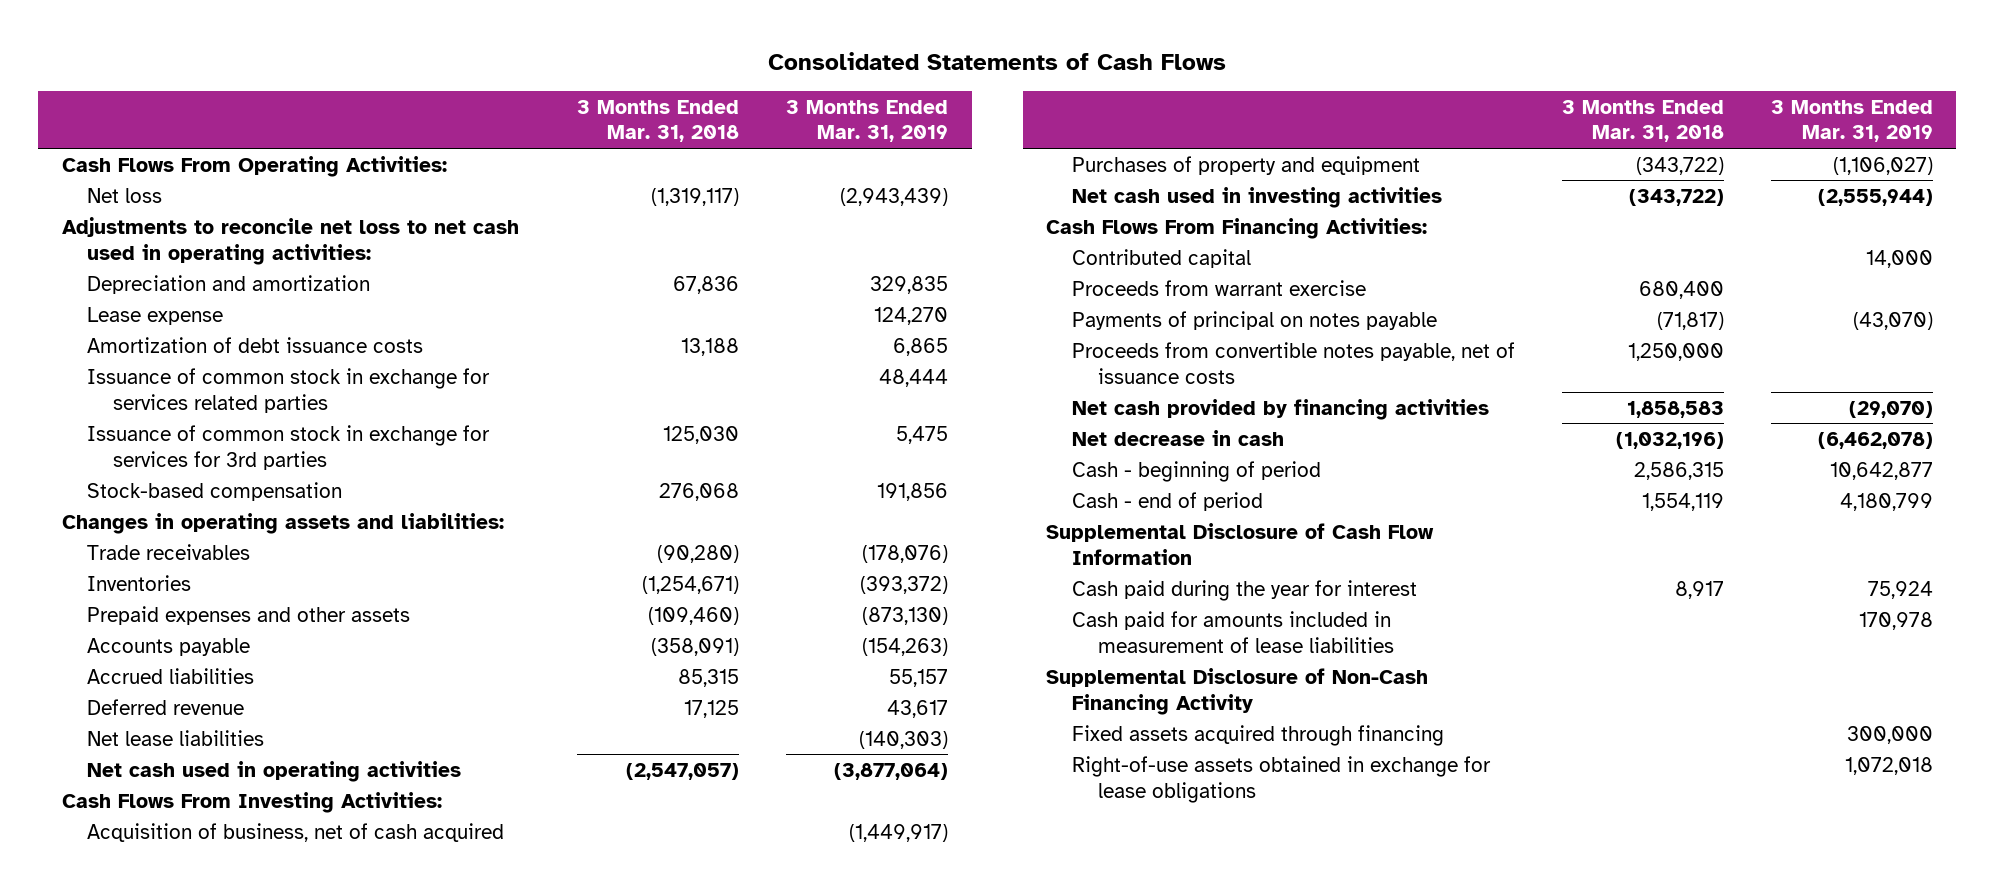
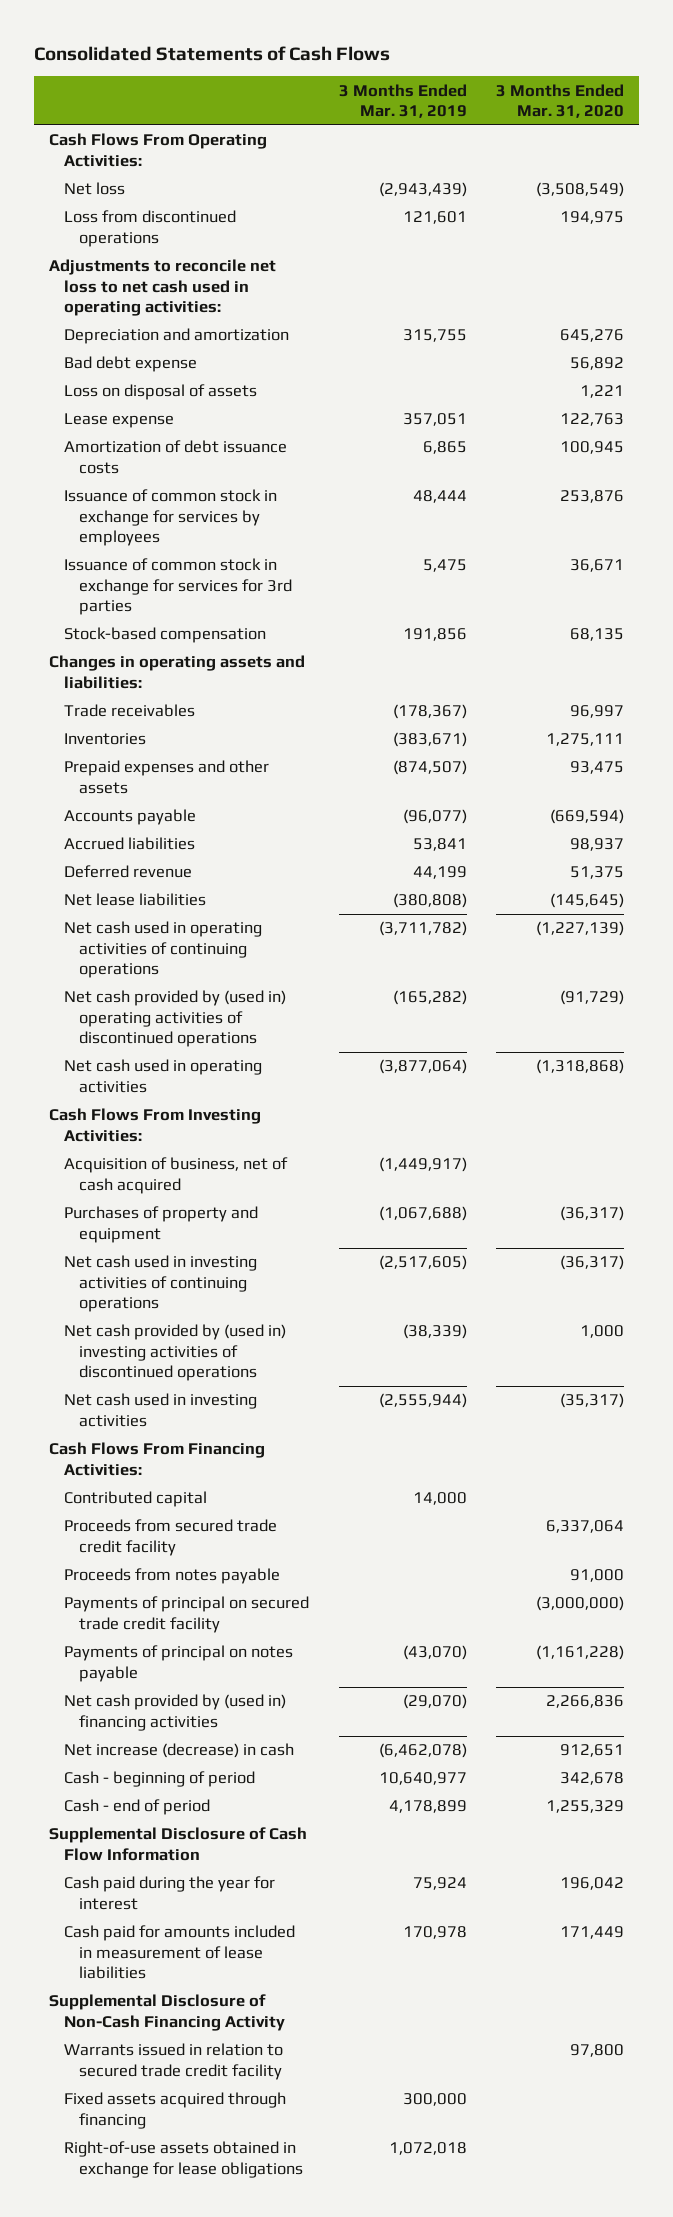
- | 3 Months Ended Mar. 31, 2018 | 3 Months Ended Mar. 31, 2019
+ | 3 Months Ended Mar. 31, 2019 | 3 Months Ended Mar. 31, 2020
+ Loss from discontinued operations | 121,601 | 194,975
- Depreciation and amortization | 67,836 | 329,835
- Lease expense | | 124,270
+ Depreciation and amortization | 315,755 | 645,276
+ Bad debt expense | | 56,892
+ Loss on disposal of assets | | 1,221
+ Lease expense | 357,051 | 122,763
- Issuance of common stock in exchange for services related parties | | 48,444
+ Issuance of common stock in exchange for services by employees | 48,444 | 253,876
- Trade receivables | (90,280) | (178,076)
- Inventories | (1,254,671) | (393,372)
- Prepaid expenses and other assets | (109,460) | (873,130)
- Accounts payable | (358,091) | (154,263)
- Accrued liabilities | 85,315 | 55,157
- Deferred revenue | 17,125 | 43,617
- Net lease liabilities | | (140,303)
+ Trade receivables | (178,367) | 96,997
+ Inventories | (383,671) | 1,275,111
+ Prepaid expenses and other assets | (874,507) | 93,475
+ Accounts payable | (96,077) | (669,594)
+ Accrued liabilities | 53,841 | 98,937
+ Deferred revenue | 44,199 | 51,375
+ Net lease liabilities | (380,808) | (145,645)
+ Net cash used in operating activities of continuing operations | (3,711,782) | (1,227,139)
+ Net cash provided by (used in) operating activities of discontinued operations | (165,282) | (91,729)
- Purchases of property and equipment | (343,722) | (1,106,027)
+ Purchases of property and equipment | (1,067,688) | (36,317)
+ Net cash used in investing activities of continuing operations | (2,517,605) | (36,317)
+ Net cash provided by (used in) investing activities of discontinued operations | (38,339) | 1,000
- Proceeds from warrant exercise | 680,400 |
+ Proceeds from secured trade credit facility | | 6,337,064
+ Proceeds from notes payable | | 91,000
+ Payments of principal on secured trade credit facility | | (3,000,000)
- Proceeds from convertible notes payable, net of issuance costs | 1,250,000 |
- Net cash provided by financing activities | 1,858,583 | (29,070)
- Net decrease in cash | (1,032,196) | (6,462,078)
- Cash - beginning of period | 2,586,315 | 10,642,877
- Cash - end of period | 1,554,119 | 4,180,799
+ Net cash provided by (used in) financing activities | (29,070) | 2,266,836
+ Net increase (decrease) in cash | (6,462,078) | 912,651
+ Cash - beginning of period | 10,640,977 | 342,678
+ Cash - end of period | 4,178,899 | 1,255,329
+ Warrants issued in relation to secured trade credit facility | | 97,800

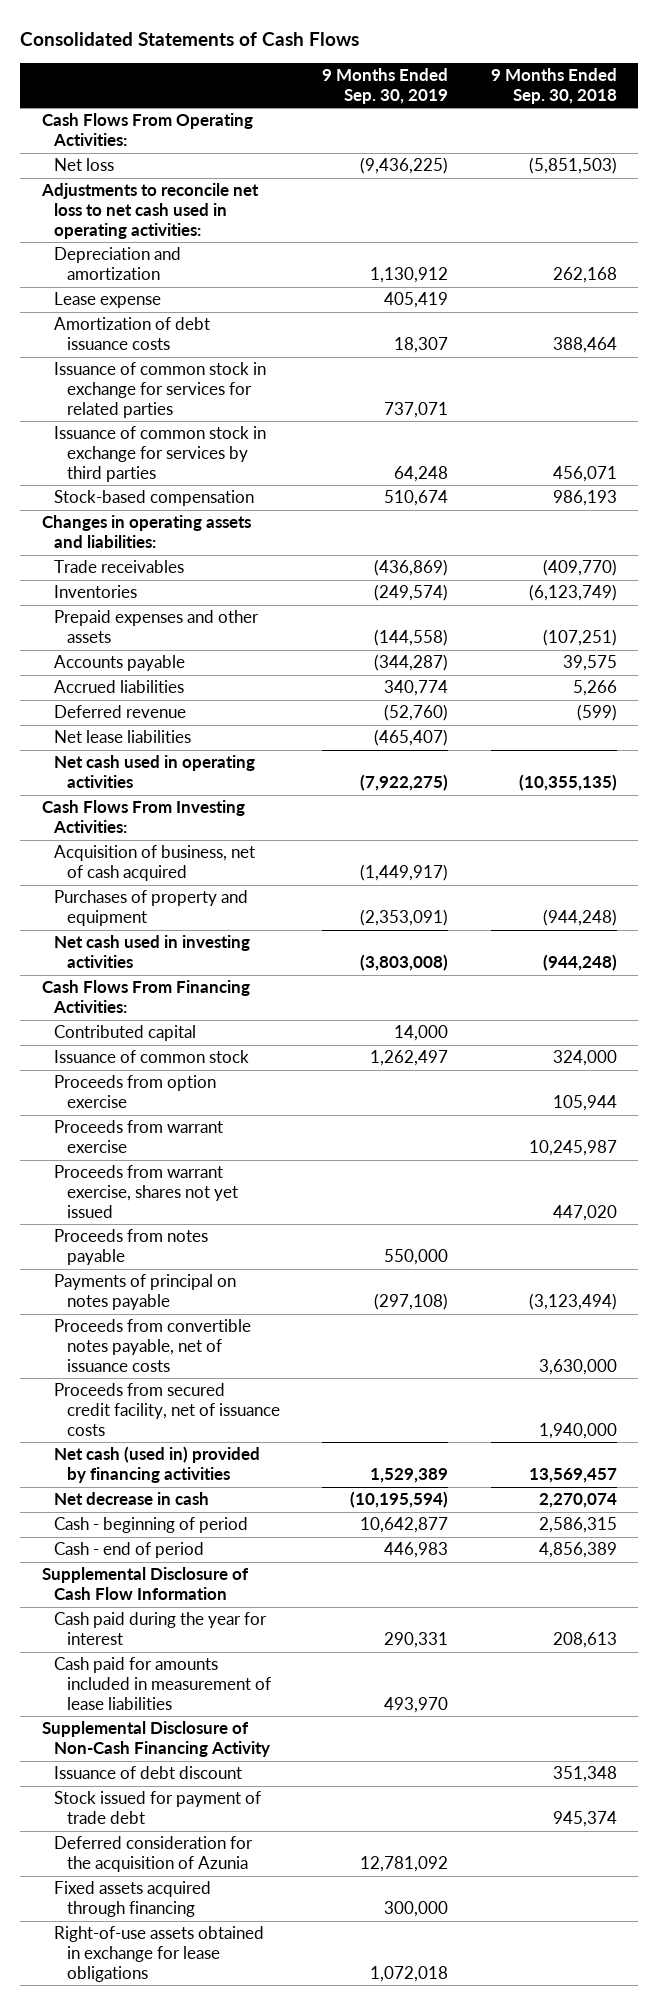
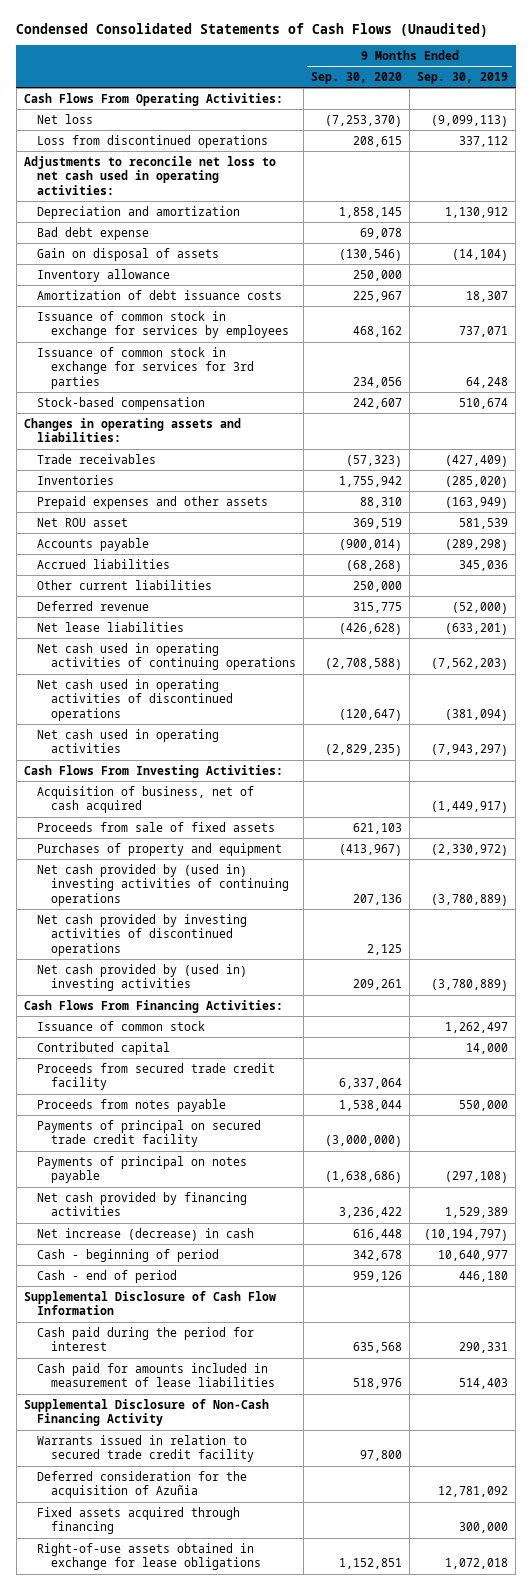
- Consolidated Statements of Cash Flows
+ Condensed Consolidated Statements of Cash Flows (Unaudited)
- | 9 Months Ended Sep. 30, 2019 | 9 Months Ended Sep. 30, 2018
+ | 9 Months Ended Sep. 30, 2020 | 9 Months Ended Sep. 30, 2019
- Net loss | (9,436,225) | (5,851,503)
+ Net loss | (7,253,370) | (9,099,113)
+ Loss from discontinued operations | 208,615 | 337,112
- Lease expense | 405,419 |
+ Bad debt expense | 69,078 |
+ Gain on disposal of assets | (130,546) | (14,104)
+ Inventory allowance | 250,000 |
- Issuance of common stock in exchange for services for related parties | 737,071 |
- Issuance of common stock in exchange for services by third parties | 64,248 | 456,071
+ Issuance of common stock in exchange for services by employees | 468,162 | 737,071
+ Issuance of common stock in exchange for services for 3rd parties | 234,056 | 64,248
- Trade receivables | (436,869) | (409,770)
- Inventories | (249,574) | (6,123,749)
- Prepaid expenses and other assets | (144,558) | (107,251)
- Accounts payable | (344,287) | 39,575
- Accrued liabilities | 340,774 | 5,266
- Deferred revenue | (52,760) | (599)
- Net lease liabilities | (465,407) |
- Net cash used in operating activities | (7,922,275) | (10,355,135)
+ Trade receivables | (57,323) | (427,409)
+ Inventories | 1,755,942 | (285,020)
+ Prepaid expenses and other assets | 88,310 | (163,949)
+ Net ROU asset | 369,519 | 581,539
+ Accounts payable | (900,014) | (289,298)
+ Accrued liabilities | (68,268) | 345,036
+ Other current liabilities | 250,000 |
+ Deferred revenue | 315,775 | (52,000)
+ Net lease liabilities | (426,628) | (633,201)
+ Net cash used in operating activities of continuing operations | (2,708,588) | (7,562,203)
+ Net cash used in operating activities of discontinued operations | (120,647) | (381,094)
+ Net cash used in operating activities | (2,829,235) | (7,943,297)
- Purchases of property and equipment | (2,353,091) | (944,248)
- Net cash used in investing activities | (3,803,008) | (944,248)
+ Proceeds from sale of fixed assets | 621,103 |
+ Purchases of property and equipment | (413,967) | (2,330,972)
+ Net cash provided by (used in) investing activities of continuing operations | 207,136 | (3,780,889)
+ Net cash provided by investing activities of discontinued operations | 2,125 |
+ Net cash provided by (used in) investing activities | 209,261 | (3,780,889)
- Proceeds from option exercise | | 105,944
- Proceeds from warrant exercise | | 10,245,987
- Proceeds from warrant exercise, shares not yet issued | | 447,020
moved down: Contributed capital | | 14,000
+ Proceeds from secured trade credit facility | 6,337,064 |
+ Payments of principal on secured trade credit facility | (3,000,000) |
- Proceeds from convertible notes payable, net of issuance costs | | 3,630,000
- Proceeds from secured credit facility, net of issuance costs | | 1,940,000
- Net cash (used in) provided by financing activities | 1,529,389 | 13,569,457
- Net decrease in cash | (10,195,594) | 2,270,074
- Cash - beginning of period | 10,642,877 | 2,586,315
- Cash - end of period | 446,983 | 4,856,389
+ Net cash provided by financing activities | 3,236,422 | 1,529,389
+ Net increase (decrease) in cash | 616,448 | (10,194,797)
+ Cash - beginning of period | 342,678 | 10,640,977
+ Cash - end of period | 959,126 | 446,180
- Cash paid during the year for interest | 290,331 | 208,613
- Cash paid for amounts included in measurement of lease liabilities | 493,970 |
+ Cash paid during the period for interest | 635,568 | 290,331
+ Cash paid for amounts included in measurement of lease liabilities | 518,976 | 514,403
- Issuance of debt discount | | 351,348
- Stock issued for payment of trade debt | | 945,374
- Deferred consideration for the acquisition of Azunia | 12,781,092 |
+ Warrants issued in relation to secured trade credit facility | 97,800 |
+ Deferred consideration for the acquisition of Azuñia | | 12,781,092

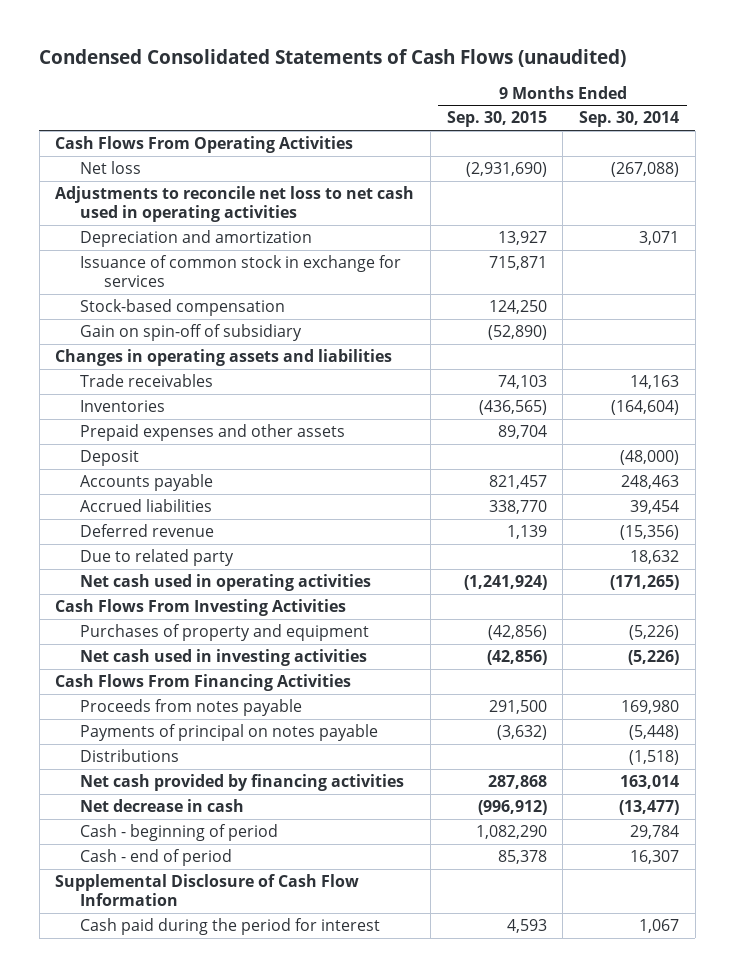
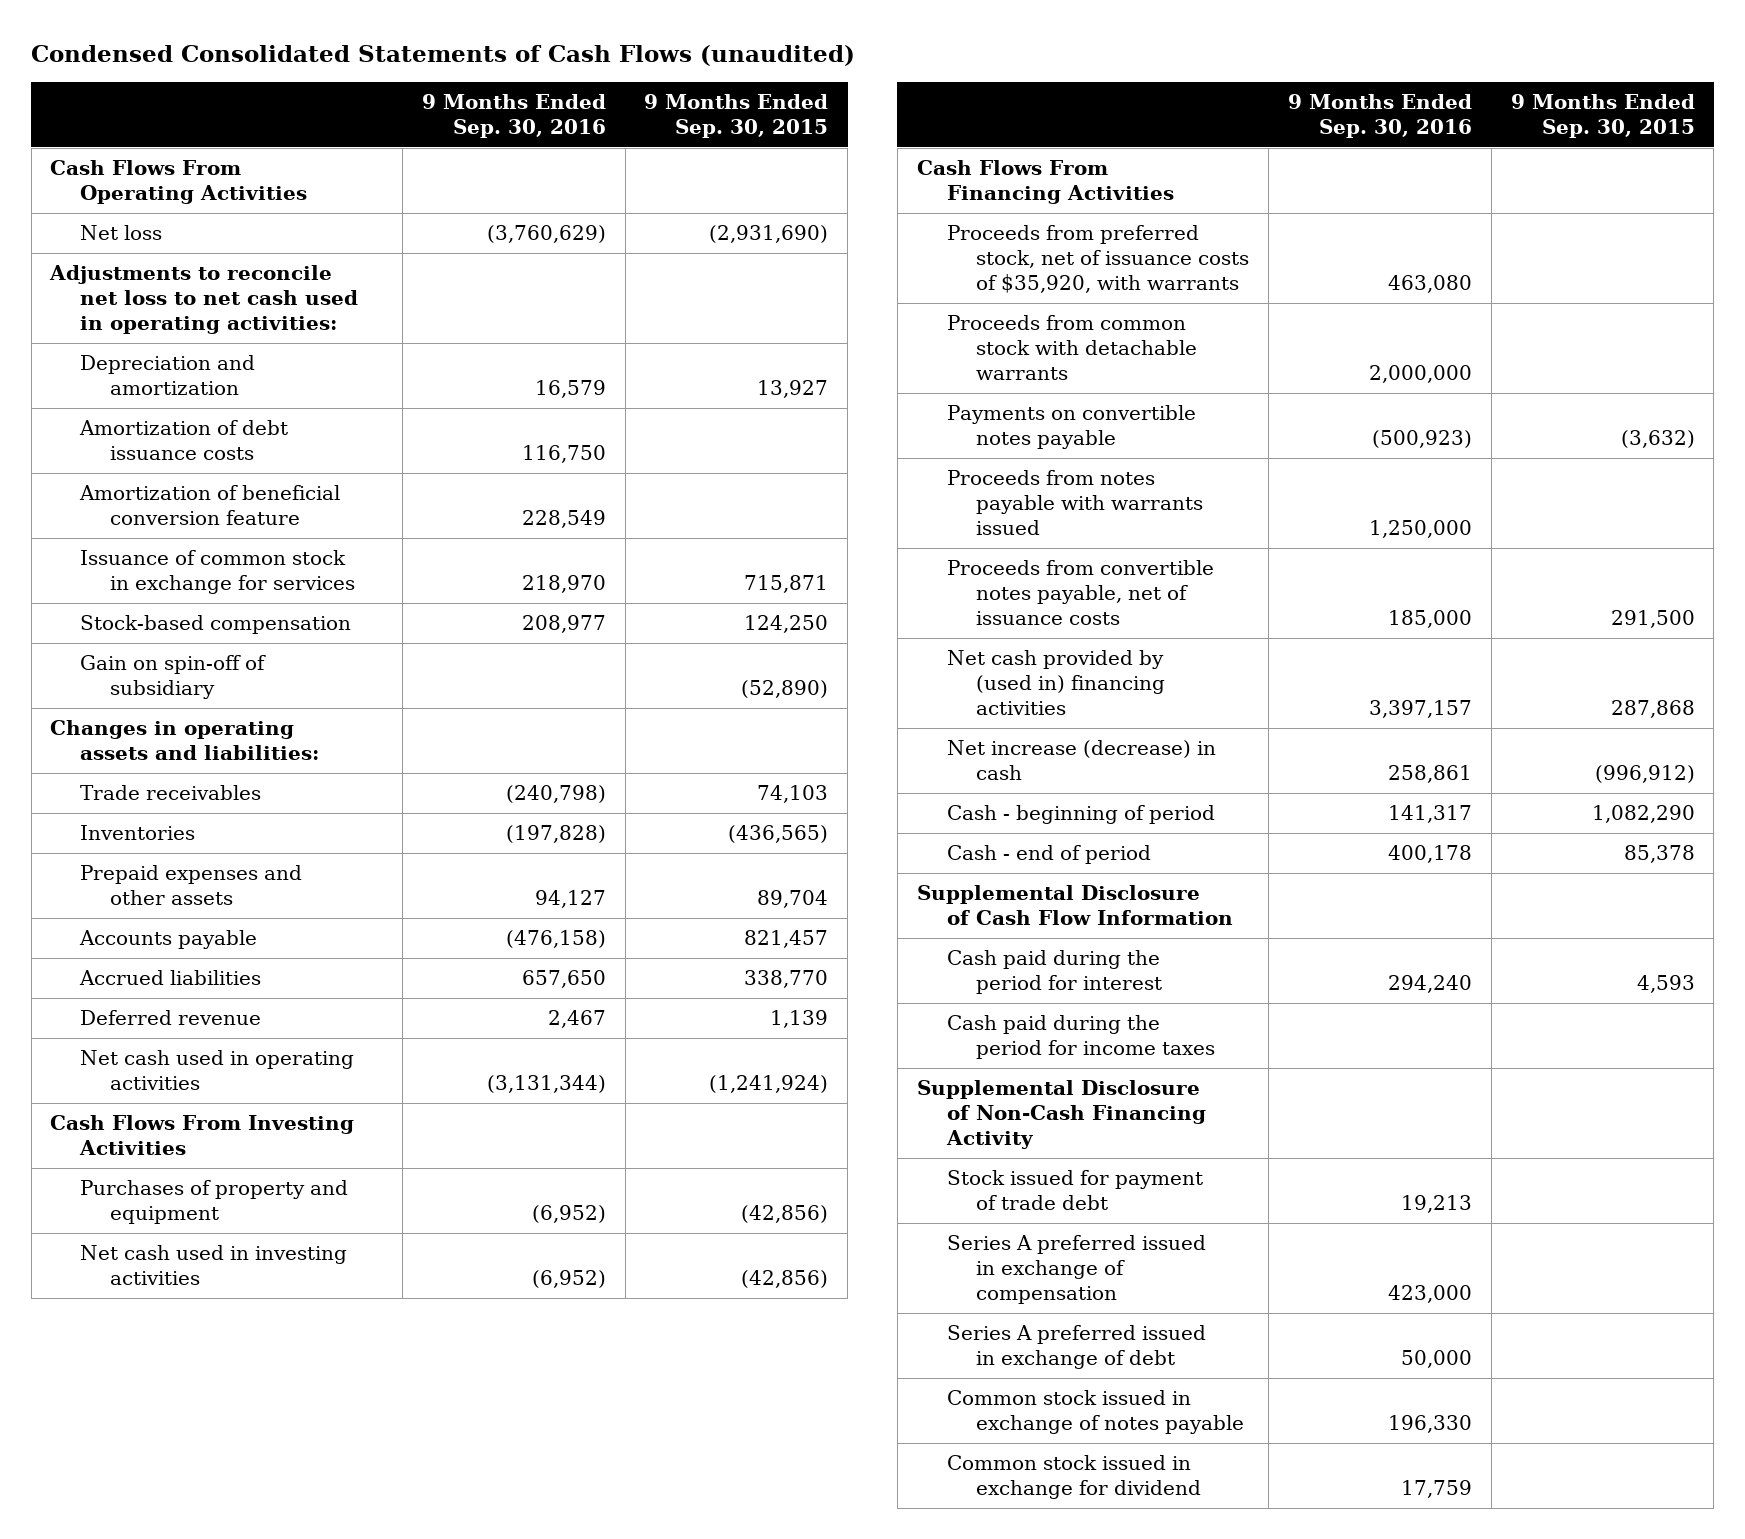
- | 9 Months Ended Sep. 30, 2015 | 9 Months Ended Sep. 30, 2014
+ | 9 Months Ended Sep. 30, 2016 | 9 Months Ended Sep. 30, 2015
- Adjustments to reconcile net loss to net cash used in operating activities
+ Adjustments to reconcile net loss to net cash used in operating activities:
+ Amortization of debt issuance costs | 116,750 |
+ Amortization of beneficial conversion feature | 228,549 |
- Changes in operating assets and liabilities
+ Changes in operating assets and liabilities:
- Deposit | | (48,000)
- Due to related party | | 18,632
- Proceeds from notes payable | 291,500 | 169,980
- Payments of principal on notes payable | (3,632) | (5,448)
- Distributions | | (1,518)
- Net cash provided by financing activities | 287,868 | 163,014
- Net decrease in cash | (996,912) | (13,477)
+ Proceeds from preferred stock, net of issuance costs of $35,920, with warrants | 463,080 |
+ Proceeds from common stock with detachable warrants | 2,000,000 |
+ Payments on convertible notes payable | (500,923) | (3,632)
+ Proceeds from notes payable with warrants issued | 1,250,000 |
+ Proceeds from convertible notes payable, net of issuance costs | 185,000 | 291,500
+ Net cash provided by (used in) financing activities | 3,397,157 | 287,868
+ Net increase (decrease) in cash | 258,861 | (996,912)
+ Cash paid during the period for income taxes
+ Supplemental Disclosure of Non-Cash Financing Activity
+ Stock issued for payment of trade debt | 19,213 |
+ Series A preferred issued in exchange of compensation | 423,000 |
+ Series A preferred issued in exchange of debt | 50,000 |
+ Common stock issued in exchange of notes payable | 196,330 |
+ Common stock issued in exchange for dividend | 17,759 |

